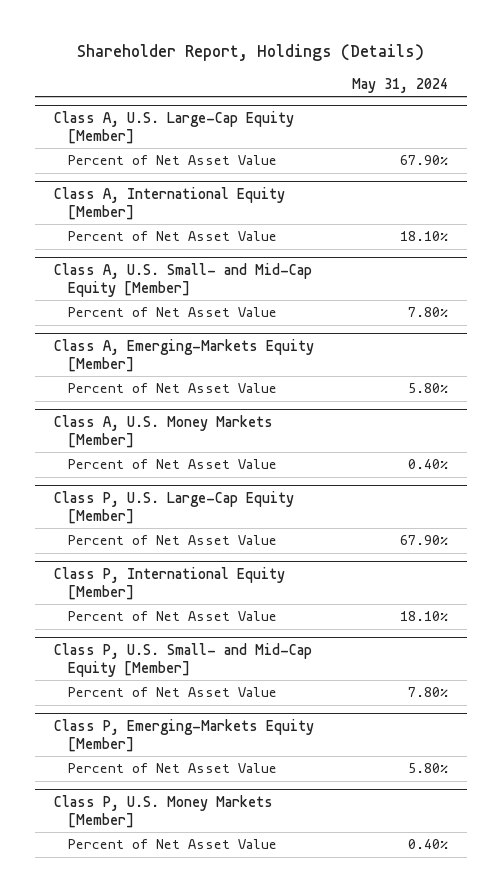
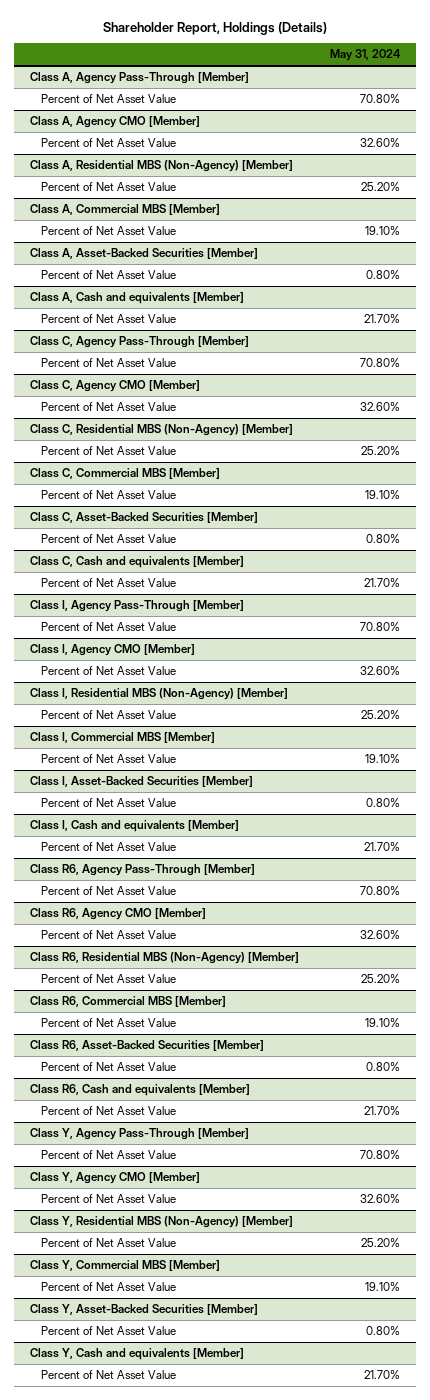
- Class A, U.S. Large-Cap Equity [Member]
- Percent of Net Asset Value | 67.90%
- Class A, International Equity [Member]
- Percent of Net Asset Value | 18.10%
- Class A, U.S. Small- and Mid-Cap Equity [Member]
- Percent of Net Asset Value | 7.80%
- Class A, Emerging-Markets Equity [Member]
- Percent of Net Asset Value | 5.80%
- Class A, U.S. Money Markets [Member]
- Percent of Net Asset Value | 0.40%
- Class P, U.S. Large-Cap Equity [Member]
- Percent of Net Asset Value | 67.90%
- Class P, International Equity [Member]
- Percent of Net Asset Value | 18.10%
- Class P, U.S. Small- and Mid-Cap Equity [Member]
- Percent of Net Asset Value | 7.80%
- Class P, Emerging-Markets Equity [Member]
- Percent of Net Asset Value | 5.80%
- Class P, U.S. Money Markets [Member]
- Percent of Net Asset Value | 0.40%
+ Class A, Agency Pass-Through [Member]
+ Percent of Net Asset Value | 70.80%
+ Class A, Agency CMO [Member]
+ Percent of Net Asset Value | 32.60%
+ Class A, Residential MBS (Non-Agency) [Member]
+ Percent of Net Asset Value | 25.20%
+ Class A, Commercial MBS [Member]
+ Percent of Net Asset Value | 19.10%
+ Class A, Asset-Backed Securities [Member]
+ Percent of Net Asset Value | 0.80%
+ Class A, Cash and equivalents [Member]
+ Percent of Net Asset Value | 21.70%
+ Class C, Agency Pass-Through [Member]
+ Percent of Net Asset Value | 70.80%
+ Class C, Agency CMO [Member]
+ Percent of Net Asset Value | 32.60%
+ Class C, Residential MBS (Non-Agency) [Member]
+ Percent of Net Asset Value | 25.20%
+ Class C, Commercial MBS [Member]
+ Percent of Net Asset Value | 19.10%
+ Class C, Asset-Backed Securities [Member]
+ Percent of Net Asset Value | 0.80%
+ Class C, Cash and equivalents [Member]
+ Percent of Net Asset Value | 21.70%
+ Class I, Agency Pass-Through [Member]
+ Percent of Net Asset Value | 70.80%
+ Class I, Agency CMO [Member]
+ Percent of Net Asset Value | 32.60%
+ Class I, Residential MBS (Non-Agency) [Member]
+ Percent of Net Asset Value | 25.20%
+ Class I, Commercial MBS [Member]
+ Percent of Net Asset Value | 19.10%
+ Class I, Asset-Backed Securities [Member]
+ Percent of Net Asset Value | 0.80%
+ Class I, Cash and equivalents [Member]
+ Percent of Net Asset Value | 21.70%
+ Class R6, Agency Pass-Through [Member]
+ Percent of Net Asset Value | 70.80%
+ Class R6, Agency CMO [Member]
+ Percent of Net Asset Value | 32.60%
+ Class R6, Residential MBS (Non-Agency) [Member]
+ Percent of Net Asset Value | 25.20%
+ Class R6, Commercial MBS [Member]
+ Percent of Net Asset Value | 19.10%
+ Class R6, Asset-Backed Securities [Member]
+ Percent of Net Asset Value | 0.80%
+ Class R6, Cash and equivalents [Member]
+ Percent of Net Asset Value | 21.70%
+ Class Y, Agency Pass-Through [Member]
+ Percent of Net Asset Value | 70.80%
+ Class Y, Agency CMO [Member]
+ Percent of Net Asset Value | 32.60%
+ Class Y, Residential MBS (Non-Agency) [Member]
+ Percent of Net Asset Value | 25.20%
+ Class Y, Commercial MBS [Member]
+ Percent of Net Asset Value | 19.10%
+ Class Y, Asset-Backed Securities [Member]
+ Percent of Net Asset Value | 0.80%
+ Class Y, Cash and equivalents [Member]
+ Percent of Net Asset Value | 21.70%

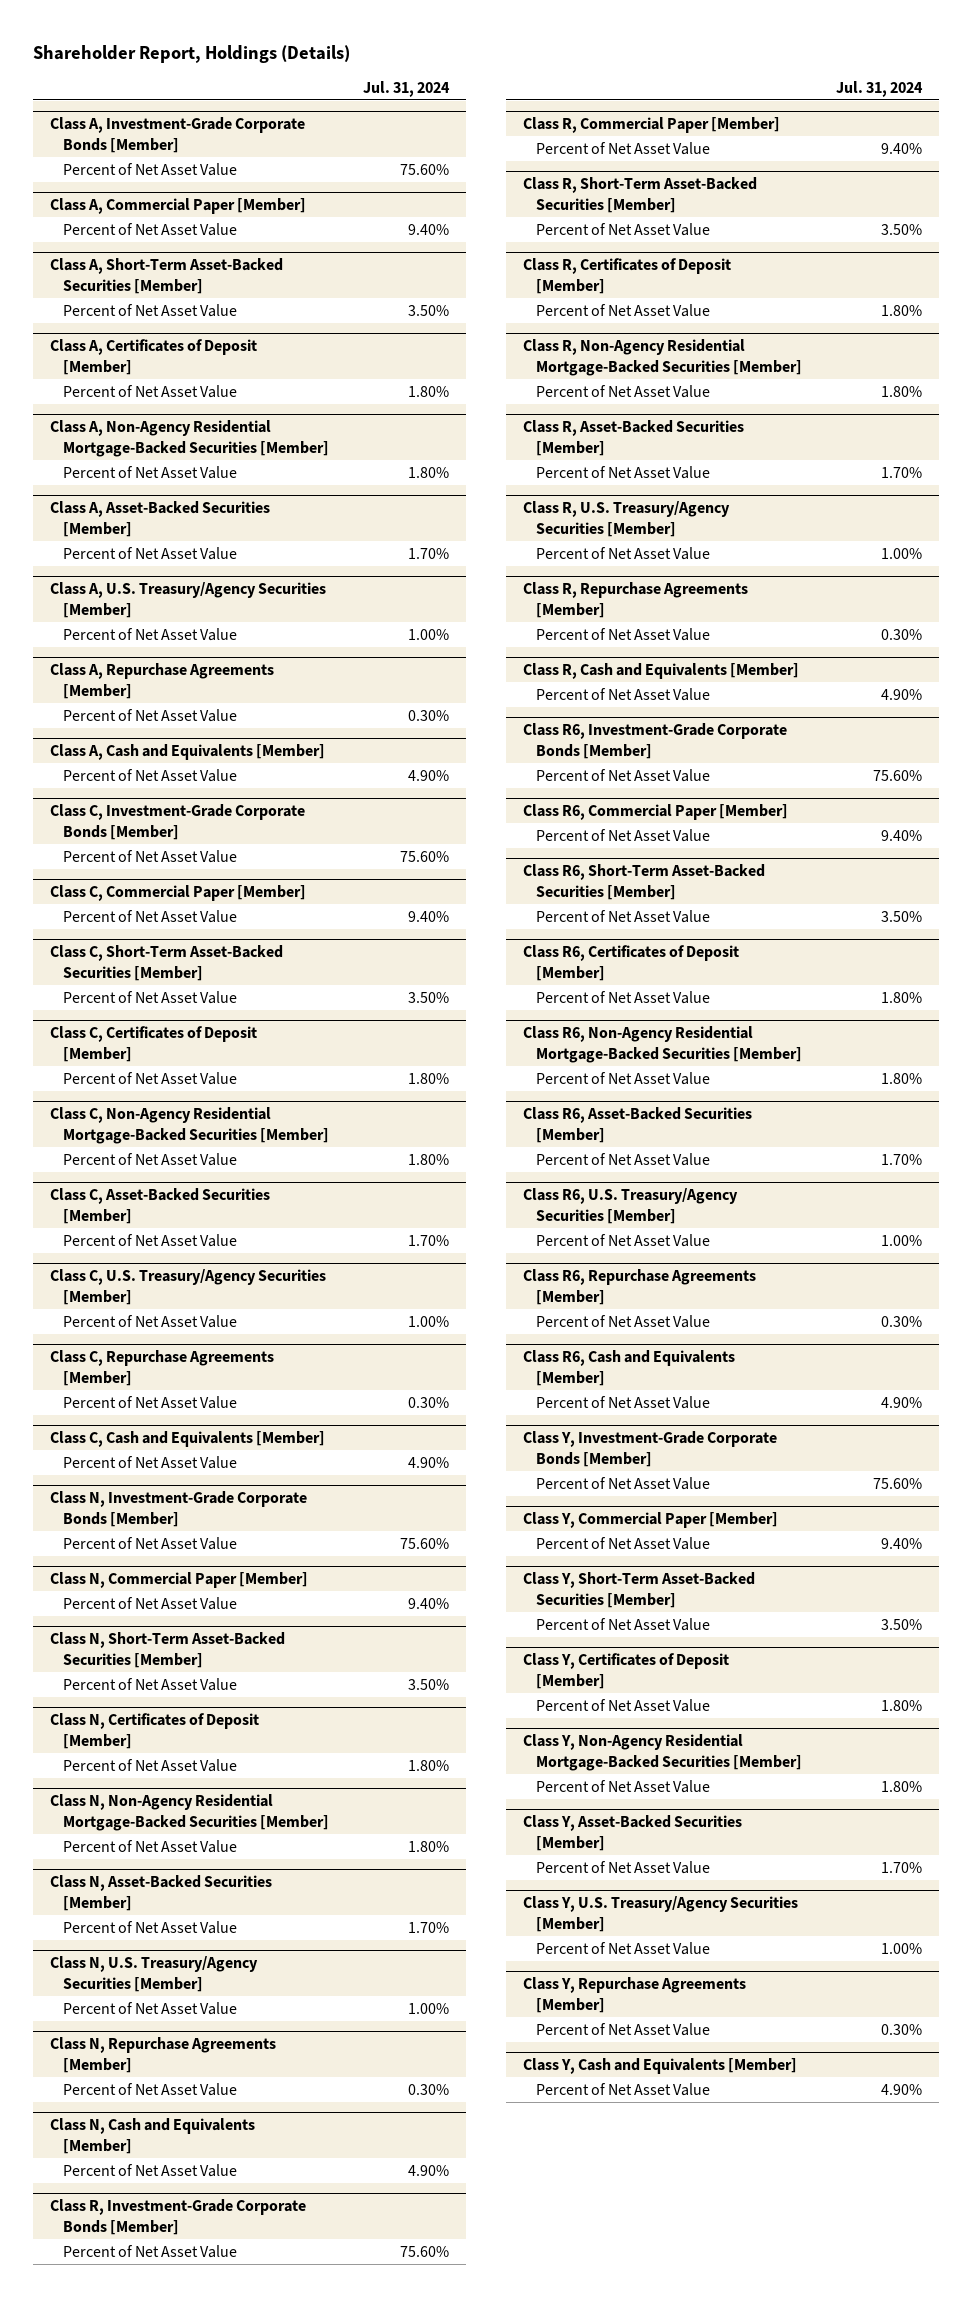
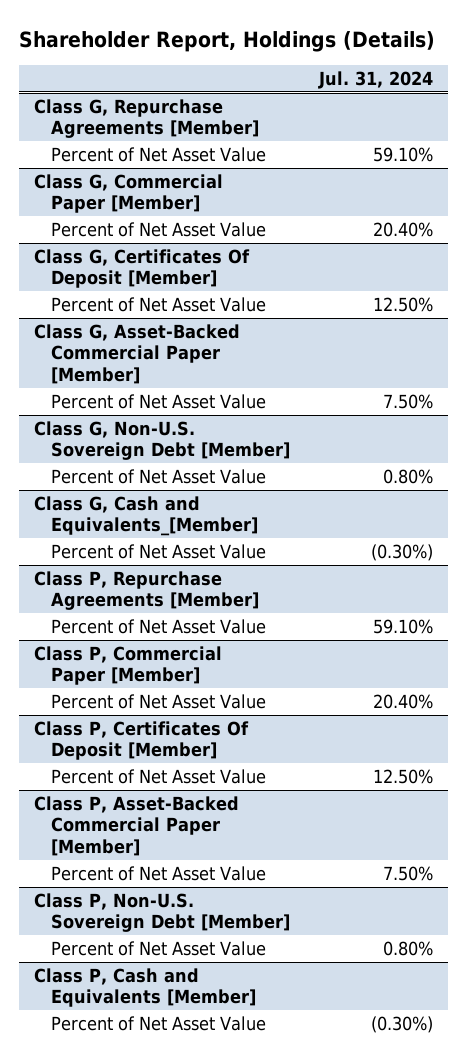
- Class A, Investment-Grade Corporate Bonds [Member]
- Percent of Net Asset Value | 75.60%
- Class A, Commercial Paper [Member]
- Percent of Net Asset Value | 9.40%
- Class A, Short-Term Asset-Backed Securities [Member]
- Percent of Net Asset Value | 3.50%
- Class A, Certificates of Deposit [Member]
- Percent of Net Asset Value | 1.80%
- Class A, Non-Agency Residential Mortgage-Backed Securities [Member]
- Percent of Net Asset Value | 1.80%
- Class A, Asset-Backed Securities [Member]
- Percent of Net Asset Value | 1.70%
- Class A, U.S. Treasury/Agency Securities [Member]
- Percent of Net Asset Value | 1.00%
- Class A, Repurchase Agreements [Member]
- Percent of Net Asset Value | 0.30%
- Class A, Cash and Equivalents [Member]
- Percent of Net Asset Value | 4.90%
- Class C, Investment-Grade Corporate Bonds [Member]
- Percent of Net Asset Value | 75.60%
- Class C, Commercial Paper [Member]
- Percent of Net Asset Value | 9.40%
- Class C, Short-Term Asset-Backed Securities [Member]
- Percent of Net Asset Value | 3.50%
- Class C, Certificates of Deposit [Member]
- Percent of Net Asset Value | 1.80%
- Class C, Non-Agency Residential Mortgage-Backed Securities [Member]
- Percent of Net Asset Value | 1.80%
- Class C, Asset-Backed Securities [Member]
- Percent of Net Asset Value | 1.70%
- Class C, U.S. Treasury/Agency Securities [Member]
- Percent of Net Asset Value | 1.00%
- Class C, Repurchase Agreements [Member]
- Percent of Net Asset Value | 0.30%
- Class C, Cash and Equivalents [Member]
- Percent of Net Asset Value | 4.90%
- Class N, Investment-Grade Corporate Bonds [Member]
- Percent of Net Asset Value | 75.60%
- Class N, Commercial Paper [Member]
- Percent of Net Asset Value | 9.40%
- Class N, Short-Term Asset-Backed Securities [Member]
- Percent of Net Asset Value | 3.50%
- Class N, Certificates of Deposit [Member]
- Percent of Net Asset Value | 1.80%
- Class N, Non-Agency Residential Mortgage-Backed Securities [Member]
- Percent of Net Asset Value | 1.80%
- Class N, Asset-Backed Securities [Member]
- Percent of Net Asset Value | 1.70%
- Class N, U.S. Treasury/Agency Securities [Member]
- Percent of Net Asset Value | 1.00%
- Class N, Repurchase Agreements [Member]
- Percent of Net Asset Value | 0.30%
- Class N, Cash and Equivalents [Member]
- Percent of Net Asset Value | 4.90%
- Class R, Investment-Grade Corporate Bonds [Member]
- Percent of Net Asset Value | 75.60%
- Class R, Commercial Paper [Member]
- Percent of Net Asset Value | 9.40%
- Class R, Short-Term Asset-Backed Securities [Member]
- Percent of Net Asset Value | 3.50%
- Class R, Certificates of Deposit [Member]
- Percent of Net Asset Value | 1.80%
- Class R, Non-Agency Residential Mortgage-Backed Securities [Member]
- Percent of Net Asset Value | 1.80%
- Class R, Asset-Backed Securities [Member]
- Percent of Net Asset Value | 1.70%
- Class R, U.S. Treasury/Agency Securities [Member]
- Percent of Net Asset Value | 1.00%
- Class R, Repurchase Agreements [Member]
- Percent of Net Asset Value | 0.30%
- Class R, Cash and Equivalents [Member]
- Percent of Net Asset Value | 4.90%
- Class R6, Investment-Grade Corporate Bonds [Member]
- Percent of Net Asset Value | 75.60%
- Class R6, Commercial Paper [Member]
- Percent of Net Asset Value | 9.40%
- Class R6, Short-Term Asset-Backed Securities [Member]
- Percent of Net Asset Value | 3.50%
- Class R6, Certificates of Deposit [Member]
- Percent of Net Asset Value | 1.80%
- Class R6, Non-Agency Residential Mortgage-Backed Securities [Member]
- Percent of Net Asset Value | 1.80%
- Class R6, Asset-Backed Securities [Member]
- Percent of Net Asset Value | 1.70%
- Class R6, U.S. Treasury/Agency Securities [Member]
- Percent of Net Asset Value | 1.00%
- Class R6, Repurchase Agreements [Member]
- Percent of Net Asset Value | 0.30%
- Class R6, Cash and Equivalents [Member]
- Percent of Net Asset Value | 4.90%
- Class Y, Investment-Grade Corporate Bonds [Member]
- Percent of Net Asset Value | 75.60%
- Class Y, Commercial Paper [Member]
- Percent of Net Asset Value | 9.40%
- Class Y, Short-Term Asset-Backed Securities [Member]
- Percent of Net Asset Value | 3.50%
- Class Y, Certificates of Deposit [Member]
- Percent of Net Asset Value | 1.80%
- Class Y, Non-Agency Residential Mortgage-Backed Securities [Member]
- Percent of Net Asset Value | 1.80%
- Class Y, Asset-Backed Securities [Member]
- Percent of Net Asset Value | 1.70%
- Class Y, U.S. Treasury/Agency Securities [Member]
- Percent of Net Asset Value | 1.00%
- Class Y, Repurchase Agreements [Member]
- Percent of Net Asset Value | 0.30%
- Class Y, Cash and Equivalents [Member]
- Percent of Net Asset Value | 4.90%
+ Class G, Repurchase Agreements [Member]
+ Percent of Net Asset Value | 59.10%
+ Class G, Commercial Paper [Member]
+ Percent of Net Asset Value | 20.40%
+ Class G, Certificates Of Deposit [Member]
+ Percent of Net Asset Value | 12.50%
+ Class G, Asset-Backed Commercial Paper [Member]
+ Percent of Net Asset Value | 7.50%
+ Class G, Non-U.S. Sovereign Debt [Member]
+ Percent of Net Asset Value | 0.80%
+ Class G, Cash and Equivalents_[Member]
+ Percent of Net Asset Value | (0.30%)
+ Class P, Repurchase Agreements [Member]
+ Percent of Net Asset Value | 59.10%
+ Class P, Commercial Paper [Member]
+ Percent of Net Asset Value | 20.40%
+ Class P, Certificates Of Deposit [Member]
+ Percent of Net Asset Value | 12.50%
+ Class P, Asset-Backed Commercial Paper [Member]
+ Percent of Net Asset Value | 7.50%
+ Class P, Non-U.S. Sovereign Debt [Member]
+ Percent of Net Asset Value | 0.80%
+ Class P, Cash and Equivalents [Member]
+ Percent of Net Asset Value | (0.30%)

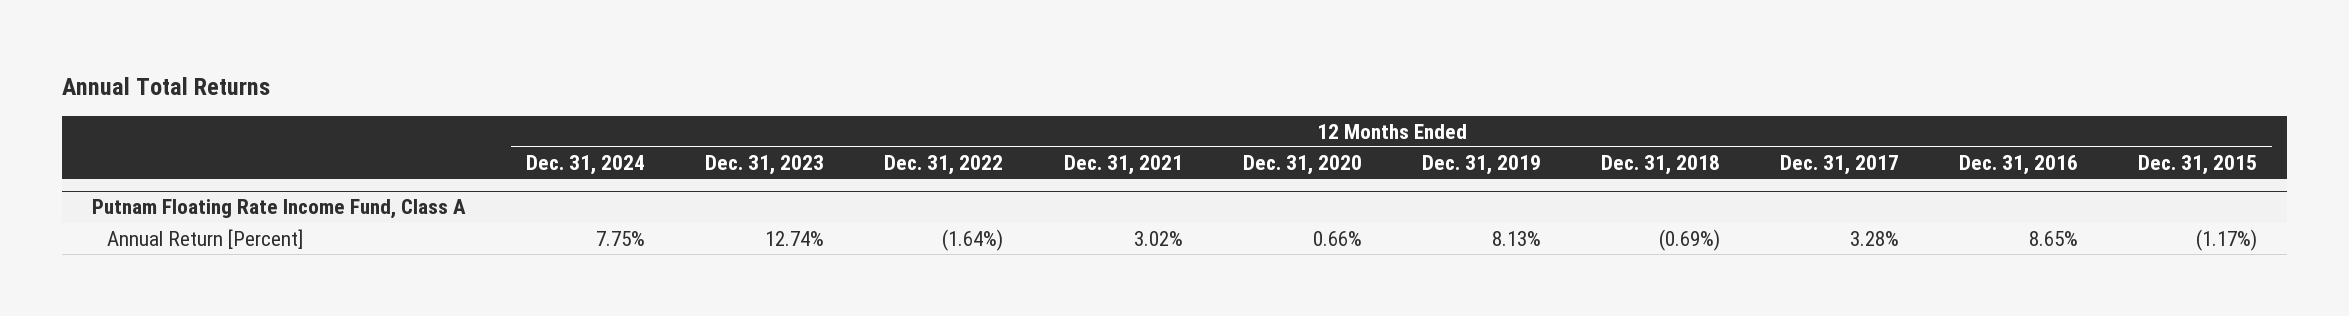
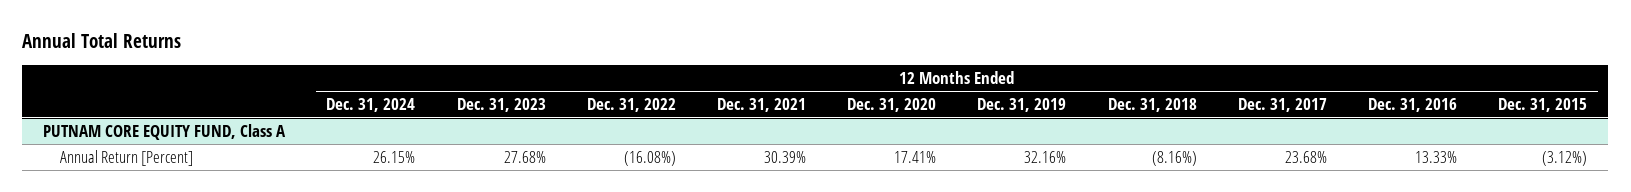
- Putnam Floating Rate Income Fund, Class A
- Annual Return [Percent] | 7.75% | 12.74% | (1.64%) | 3.02% | 0.66% | 8.13% | (0.69%) | 3.28% | 8.65% | (1.17%)
+ PUTNAM CORE EQUITY FUND, Class A
+ Annual Return [Percent] | 26.15% | 27.68% | (16.08%) | 30.39% | 17.41% | 32.16% | (8.16%) | 23.68% | 13.33% | (3.12%)

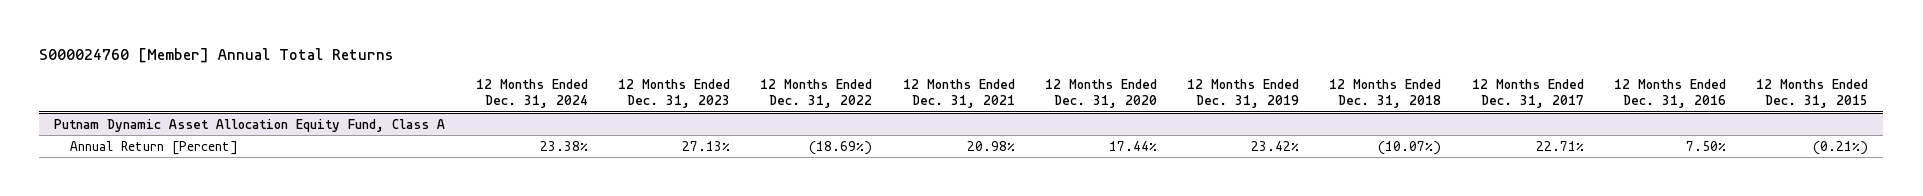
- Annual Total Returns
+ S000024760 [Member] Annual Total Returns
- PUTNAM CORE EQUITY FUND, Class A
- Annual Return [Percent] | 26.15% | 27.68% | (16.08%) | 30.39% | 17.41% | 32.16% | (8.16%) | 23.68% | 13.33% | (3.12%)
+ Putnam Dynamic Asset Allocation Equity Fund, Class A
+ Annual Return [Percent] | 23.38% | 27.13% | (18.69%) | 20.98% | 17.44% | 23.42% | (10.07%) | 22.71% | 7.50% | (0.21%)

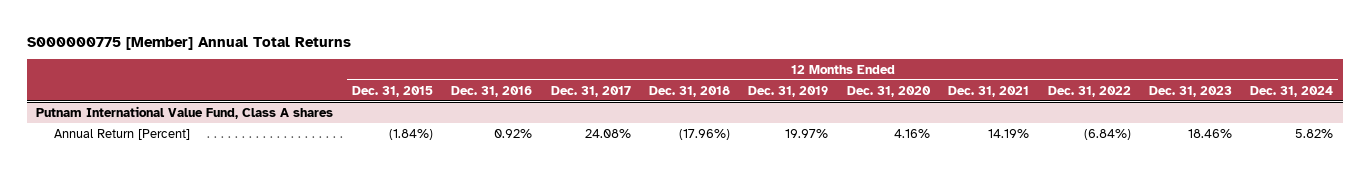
- S000024760 [Member] Annual Total Returns
+ S000000775 [Member] Annual Total Returns
- | 12 Months Ended Dec. 31, 2024 | 12 Months Ended Dec. 31, 2023 | 12 Months Ended Dec. 31, 2022 | 12 Months Ended Dec. 31, 2021 | 12 Months Ended Dec. 31, 2020 | 12 Months Ended Dec. 31, 2019 | 12 Months Ended Dec. 31, 2018 | 12 Months Ended Dec. 31, 2017 | 12 Months Ended Dec. 31, 2016 | 12 Months Ended Dec. 31, 2015
+ | 12 Months Ended Dec. 31, 2015 | 12 Months Ended Dec. 31, 2016 | 12 Months Ended Dec. 31, 2017 | 12 Months Ended Dec. 31, 2018 | 12 Months Ended Dec. 31, 2019 | 12 Months Ended Dec. 31, 2020 | 12 Months Ended Dec. 31, 2021 | 12 Months Ended Dec. 31, 2022 | 12 Months Ended Dec. 31, 2023 | 12 Months Ended Dec. 31, 2024
- Putnam Dynamic Asset Allocation Equity Fund, Class A
- Annual Return [Percent] | 23.38% | 27.13% | (18.69%) | 20.98% | 17.44% | 23.42% | (10.07%) | 22.71% | 7.50% | (0.21%)
+ Putnam International Value Fund, Class A shares
+ Annual Return [Percent] | (1.84%) | 0.92% | 24.08% | (17.96%) | 19.97% | 4.16% | 14.19% | (6.84%) | 18.46% | 5.82%

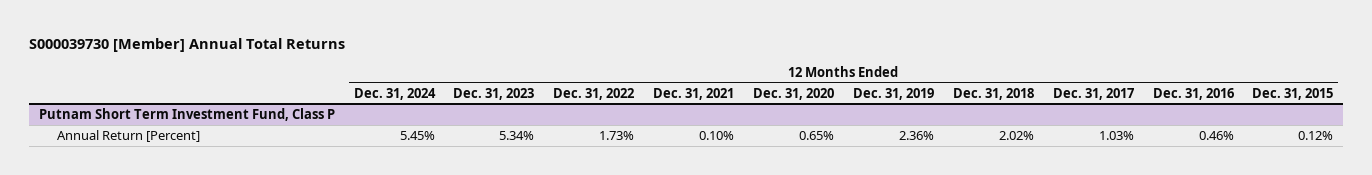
- S000000775 [Member] Annual Total Returns
+ S000039730 [Member] Annual Total Returns
- | 12 Months Ended Dec. 31, 2015 | 12 Months Ended Dec. 31, 2016 | 12 Months Ended Dec. 31, 2017 | 12 Months Ended Dec. 31, 2018 | 12 Months Ended Dec. 31, 2019 | 12 Months Ended Dec. 31, 2020 | 12 Months Ended Dec. 31, 2021 | 12 Months Ended Dec. 31, 2022 | 12 Months Ended Dec. 31, 2023 | 12 Months Ended Dec. 31, 2024
+ | 12 Months Ended Dec. 31, 2024 | 12 Months Ended Dec. 31, 2023 | 12 Months Ended Dec. 31, 2022 | 12 Months Ended Dec. 31, 2021 | 12 Months Ended Dec. 31, 2020 | 12 Months Ended Dec. 31, 2019 | 12 Months Ended Dec. 31, 2018 | 12 Months Ended Dec. 31, 2017 | 12 Months Ended Dec. 31, 2016 | 12 Months Ended Dec. 31, 2015
- Putnam International Value Fund, Class A shares
- Annual Return [Percent] | (1.84%) | 0.92% | 24.08% | (17.96%) | 19.97% | 4.16% | 14.19% | (6.84%) | 18.46% | 5.82%
+ Putnam Short Term Investment Fund, Class P
+ Annual Return [Percent] | 5.45% | 5.34% | 1.73% | 0.10% | 0.65% | 2.36% | 2.02% | 1.03% | 0.46% | 0.12%

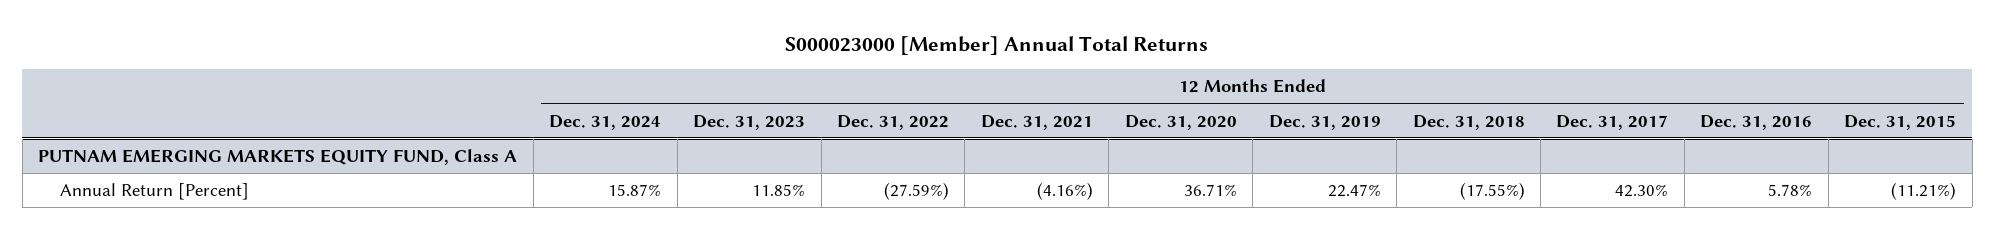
- S000039730 [Member] Annual Total Returns
+ S000023000 [Member] Annual Total Returns
- Putnam Short Term Investment Fund, Class P
- Annual Return [Percent] | 5.45% | 5.34% | 1.73% | 0.10% | 0.65% | 2.36% | 2.02% | 1.03% | 0.46% | 0.12%
+ PUTNAM EMERGING MARKETS EQUITY FUND, Class A
+ Annual Return [Percent] | 15.87% | 11.85% | (27.59%) | (4.16%) | 36.71% | 22.47% | (17.55%) | 42.30% | 5.78% | (11.21%)

